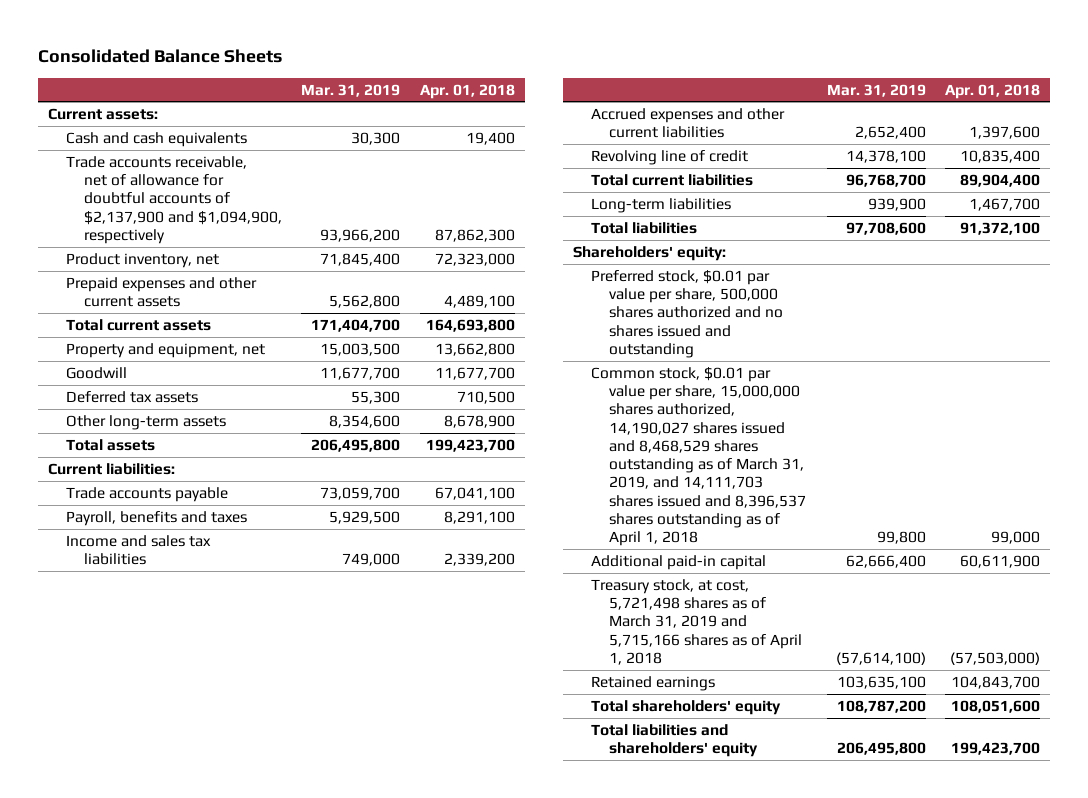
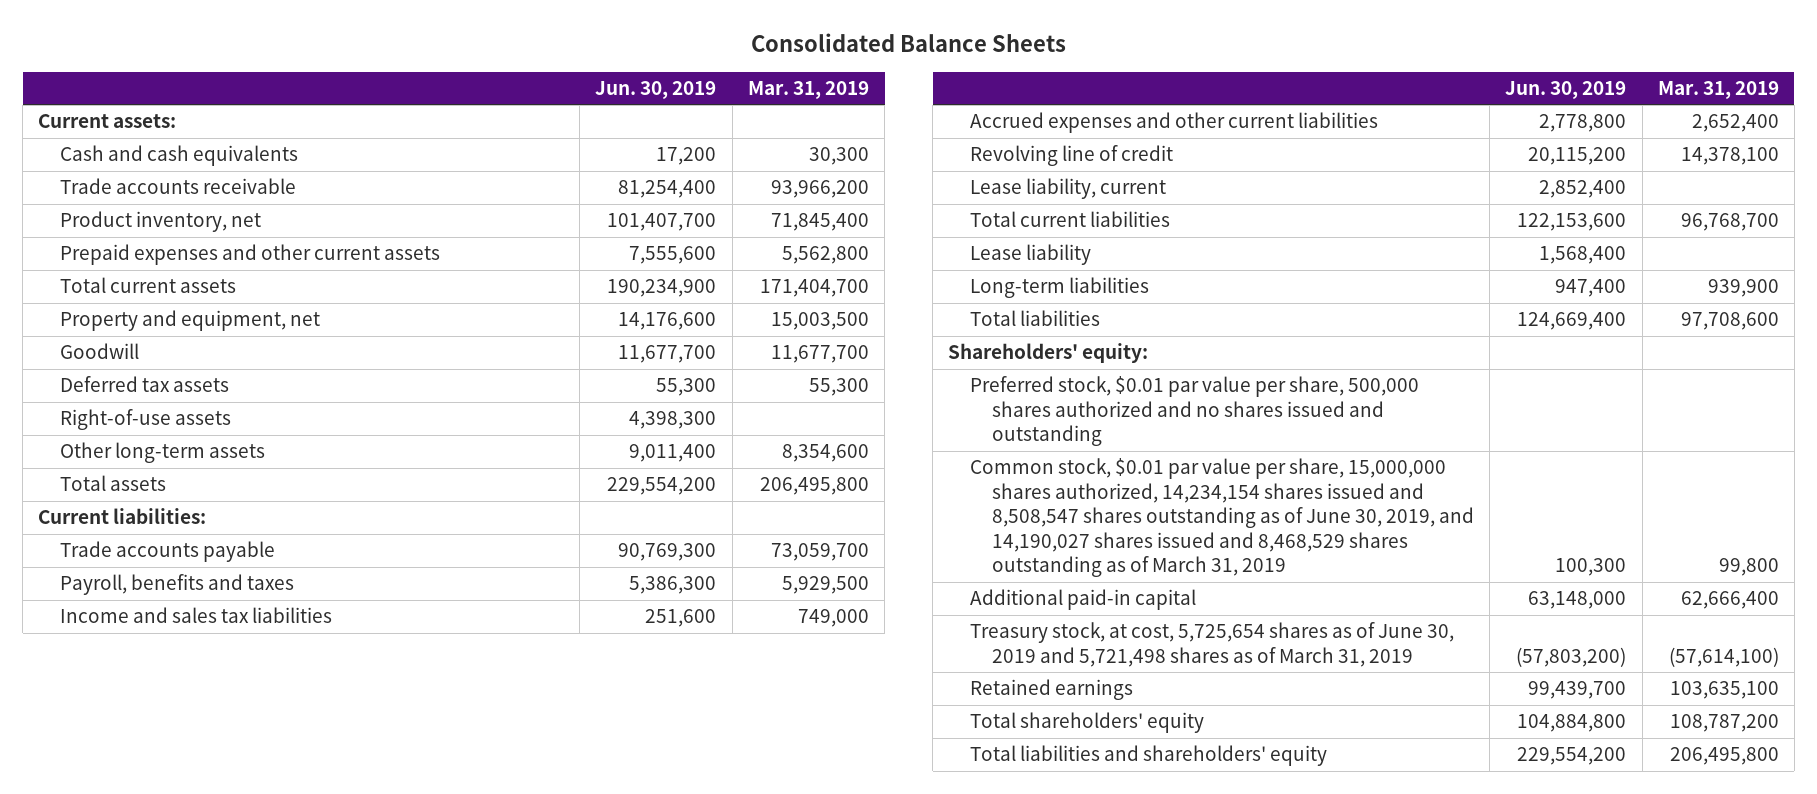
- | Mar. 31, 2019 | Apr. 01, 2018
+ | Jun. 30, 2019 | Mar. 31, 2019
- Trade accounts receivable, net of allowance for doubtful accounts of $2,137,900 and $1,094,900, respectively | 93,966,200 | 87,862,300
+ Trade accounts receivable | 81,254,400 | 93,966,200
+ Right-of-use assets | 4,398,300 |
+ Lease liability, current | 2,852,400 |
+ Lease liability | 1,568,400 |
- Common stock, $0.01 par value per share, 15,000,000 shares authorized, 14,190,027 shares issued and 8,468,529 shares outstanding as of March 31, 2019, and 14,111,703 shares issued and 8,396,537 shares outstanding as of April 1, 2018 | 99,800 | 99,000
+ Common stock, $0.01 par value per share, 15,000,000 shares authorized, 14,234,154 shares issued and 8,508,547 shares outstanding as of June 30, 2019, and 14,190,027 shares issued and 8,468,529 shares outstanding as of March 31, 2019 | 100,300 | 99,800
- Treasury stock, at cost, 5,721,498 shares as of March 31, 2019 and 5,715,166 shares as of April 1, 2018 | (57,614,100) | (57,503,000)
+ Treasury stock, at cost, 5,725,654 shares as of June 30, 2019 and 5,721,498 shares as of March 31, 2019 | (57,803,200) | (57,614,100)

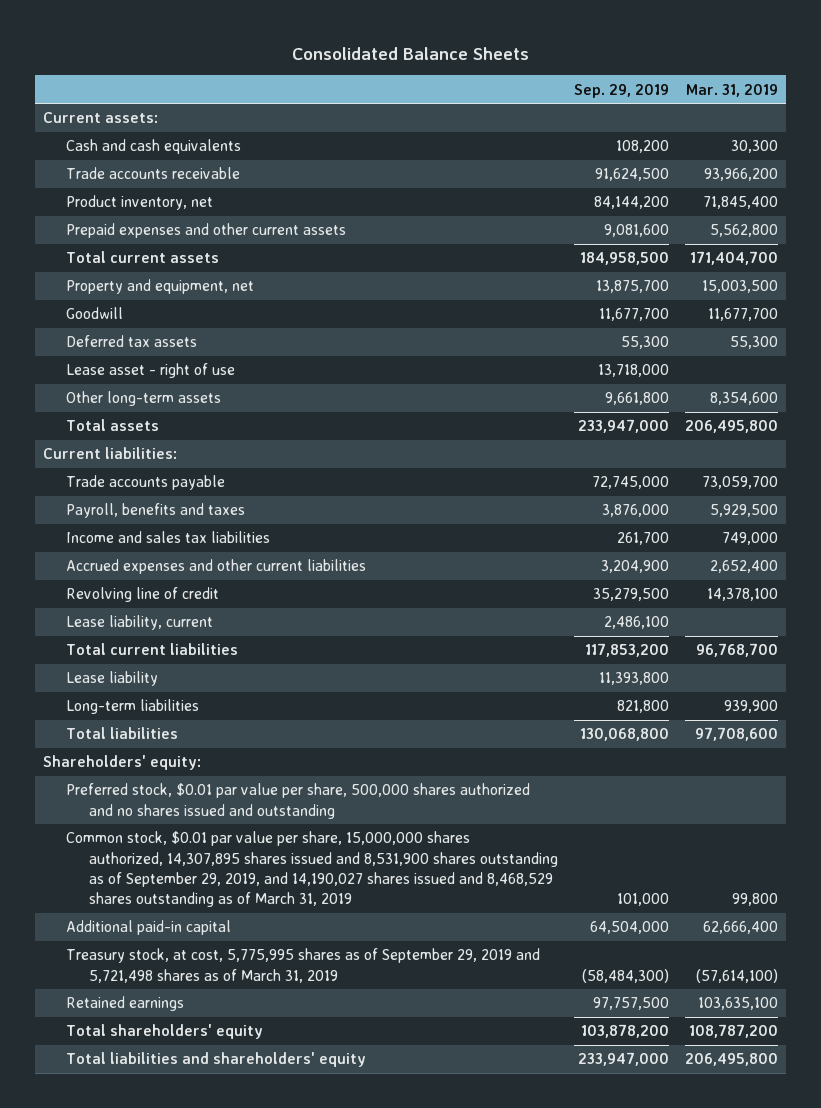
- | Jun. 30, 2019 | Mar. 31, 2019
+ | Sep. 29, 2019 | Mar. 31, 2019
- Right-of-use assets | 4,398,300 |
+ Lease asset - right of use | 13,718,000 |
- Common stock, $0.01 par value per share, 15,000,000 shares authorized, 14,234,154 shares issued and 8,508,547 shares outstanding as of June 30, 2019, and 14,190,027 shares issued and 8,468,529 shares outstanding as of March 31, 2019 | 100,300 | 99,800
+ Common stock, $0.01 par value per share, 15,000,000 shares authorized, 14,307,895 shares issued and 8,531,900 shares outstanding as of September 29, 2019, and 14,190,027 shares issued and 8,468,529 shares outstanding as of March 31, 2019 | 101,000 | 99,800
- Treasury stock, at cost, 5,725,654 shares as of June 30, 2019 and 5,721,498 shares as of March 31, 2019 | (57,803,200) | (57,614,100)
+ Treasury stock, at cost, 5,775,995 shares as of September 29, 2019 and 5,721,498 shares as of March 31, 2019 | (58,484,300) | (57,614,100)

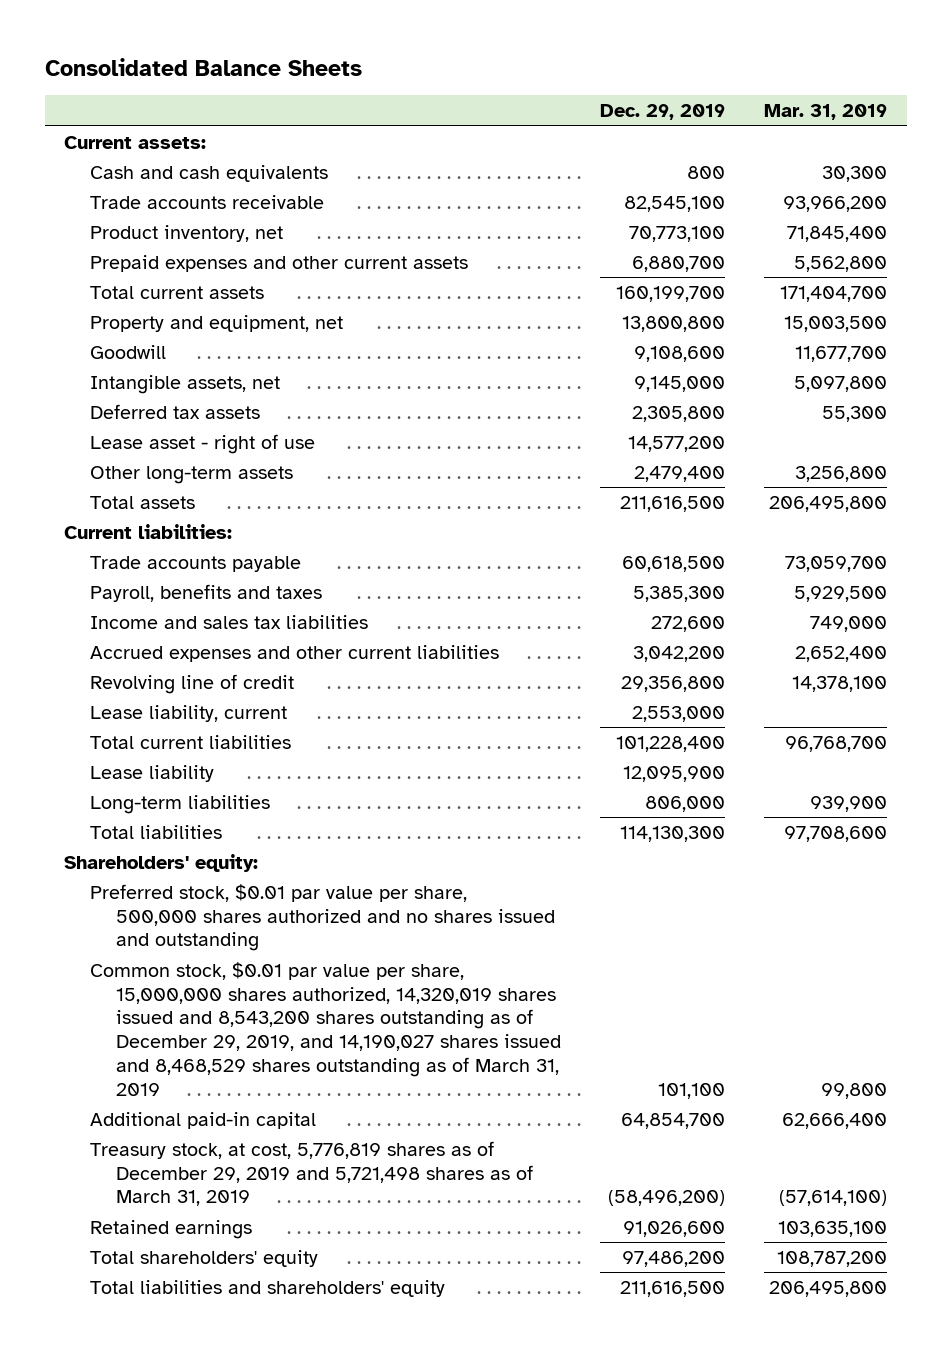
- | Sep. 29, 2019 | Mar. 31, 2019
+ | Dec. 29, 2019 | Mar. 31, 2019
+ Intangible assets, net | 9,145,000 | 5,097,800
- Other long-term assets | 9,661,800 | 8,354,600
+ Other long-term assets | 2,479,400 | 3,256,800
- Common stock, $0.01 par value per share, 15,000,000 shares authorized, 14,307,895 shares issued and 8,531,900 shares outstanding as of September 29, 2019, and 14,190,027 shares issued and 8,468,529 shares outstanding as of March 31, 2019 | 101,000 | 99,800
+ Common stock, $0.01 par value per share, 15,000,000 shares authorized, 14,320,019 shares issued and 8,543,200 shares outstanding as of December 29, 2019, and 14,190,027 shares issued and 8,468,529 shares outstanding as of March 31, 2019 | 101,100 | 99,800
- Treasury stock, at cost, 5,775,995 shares as of September 29, 2019 and 5,721,498 shares as of March 31, 2019 | (58,484,300) | (57,614,100)
+ Treasury stock, at cost, 5,776,819 shares as of December 29, 2019 and 5,721,498 shares as of March 31, 2019 | (58,496,200) | (57,614,100)

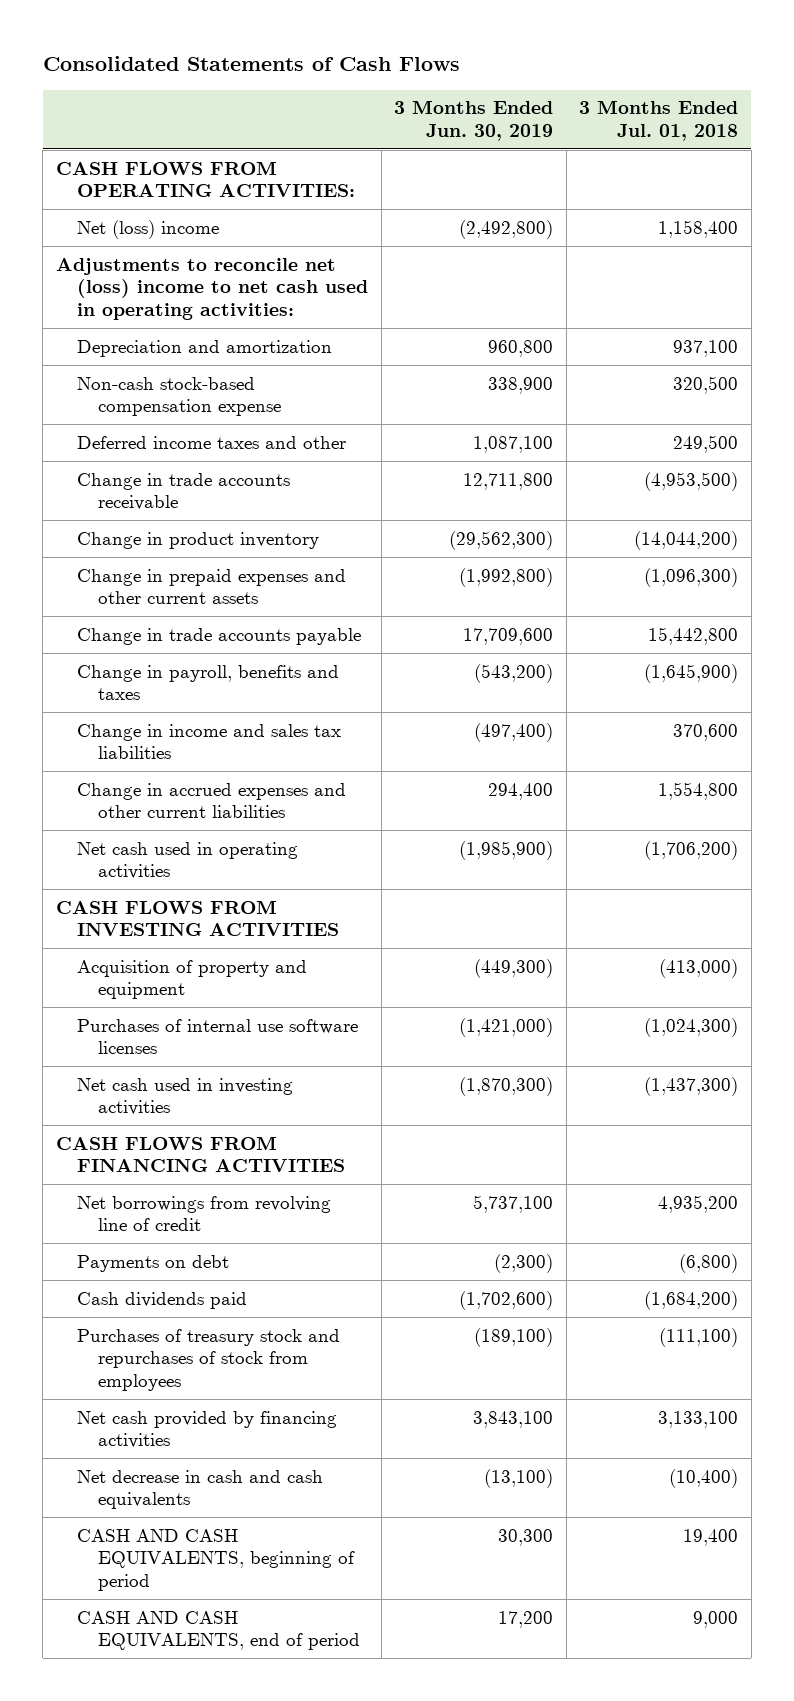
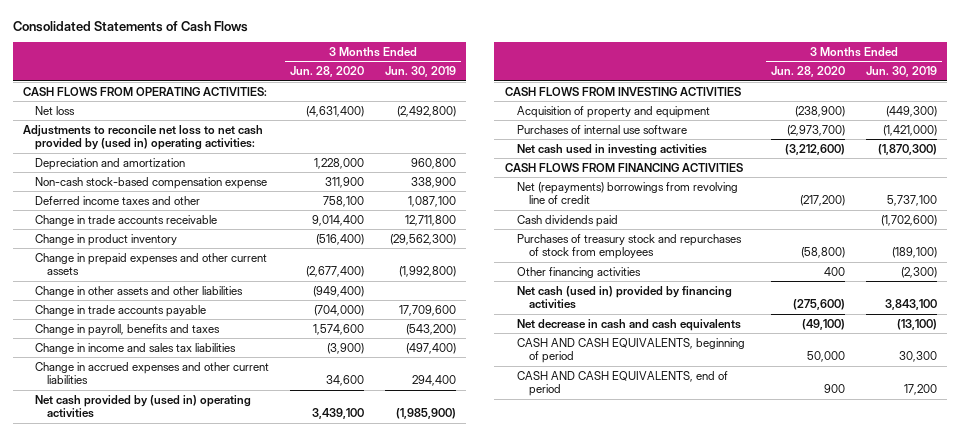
- | 3 Months Ended Jun. 30, 2019 | 3 Months Ended Jul. 01, 2018
+ | 3 Months Ended Jun. 28, 2020 | 3 Months Ended Jun. 30, 2019
- Net (loss) income | (2,492,800) | 1,158,400
- Adjustments to reconcile net (loss) income to net cash used in operating activities:
+ Net loss | (4,631,400) | (2,492,800)
+ Adjustments to reconcile net loss to net cash provided by (used in) operating activities:
+ Change in other assets and other liabilities | (949,400) |
- Net cash used in operating activities | (1,985,900) | (1,706,200)
+ Net cash provided by (used in) operating activities | 3,439,100 | (1,985,900)
- Purchases of internal use software licenses | (1,421,000) | (1,024,300)
+ Purchases of internal use software | (2,973,700) | (1,421,000)
- Net borrowings from revolving line of credit | 5,737,100 | 4,935,200
- Payments on debt | (2,300) | (6,800)
+ Net (repayments) borrowings from revolving line of credit | (217,200) | 5,737,100
- Net cash provided by financing activities | 3,843,100 | 3,133,100
+ Other financing activities | 400 | (2,300)
+ Net cash (used in) provided by financing activities | (275,600) | 3,843,100

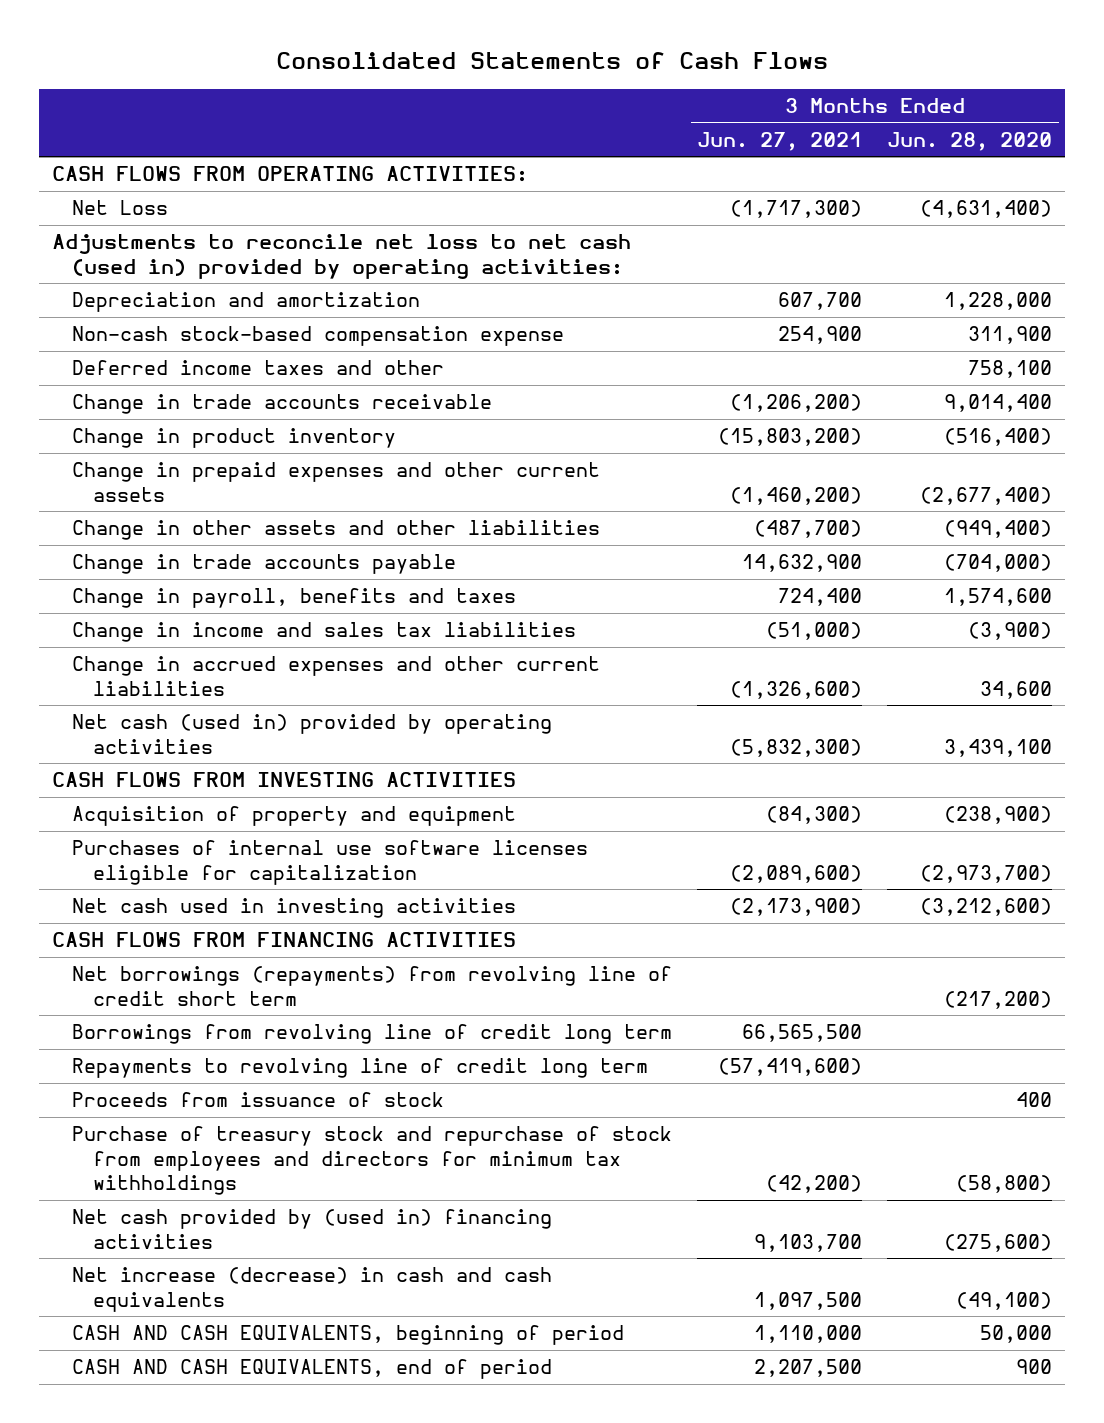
- | 3 Months Ended Jun. 28, 2020 | 3 Months Ended Jun. 30, 2019
+ | 3 Months Ended Jun. 27, 2021 | 3 Months Ended Jun. 28, 2020
- Net loss | (4,631,400) | (2,492,800)
- Adjustments to reconcile net loss to net cash provided by (used in) operating activities:
+ Net Loss | (1,717,300) | (4,631,400)
+ Adjustments to reconcile net loss to net cash (used in) provided by operating activities:
- Net cash provided by (used in) operating activities | 3,439,100 | (1,985,900)
+ Net cash (used in) provided by operating activities | (5,832,300) | 3,439,100
- Purchases of internal use software | (2,973,700) | (1,421,000)
+ Purchases of internal use software licenses eligible for capitalization | (2,089,600) | (2,973,700)
- Net (repayments) borrowings from revolving line of credit | (217,200) | 5,737,100
- Cash dividends paid | | (1,702,600)
- Purchases of treasury stock and repurchases of stock from employees | (58,800) | (189,100)
- Other financing activities | 400 | (2,300)
- Net cash (used in) provided by financing activities | (275,600) | 3,843,100
- Net decrease in cash and cash equivalents | (49,100) | (13,100)
+ Net borrowings (repayments) from revolving line of credit short term | | (217,200)
+ Borrowings from revolving line of credit long term | 66,565,500 |
+ Repayments to revolving line of credit long term | (57,419,600) |
+ Proceeds from issuance of stock | | 400
+ Purchase of treasury stock and repurchase of stock from employees and directors for minimum tax withholdings | (42,200) | (58,800)
+ Net cash provided by (used in) financing activities | 9,103,700 | (275,600)
+ Net increase (decrease) in cash and cash equivalents | 1,097,500 | (49,100)

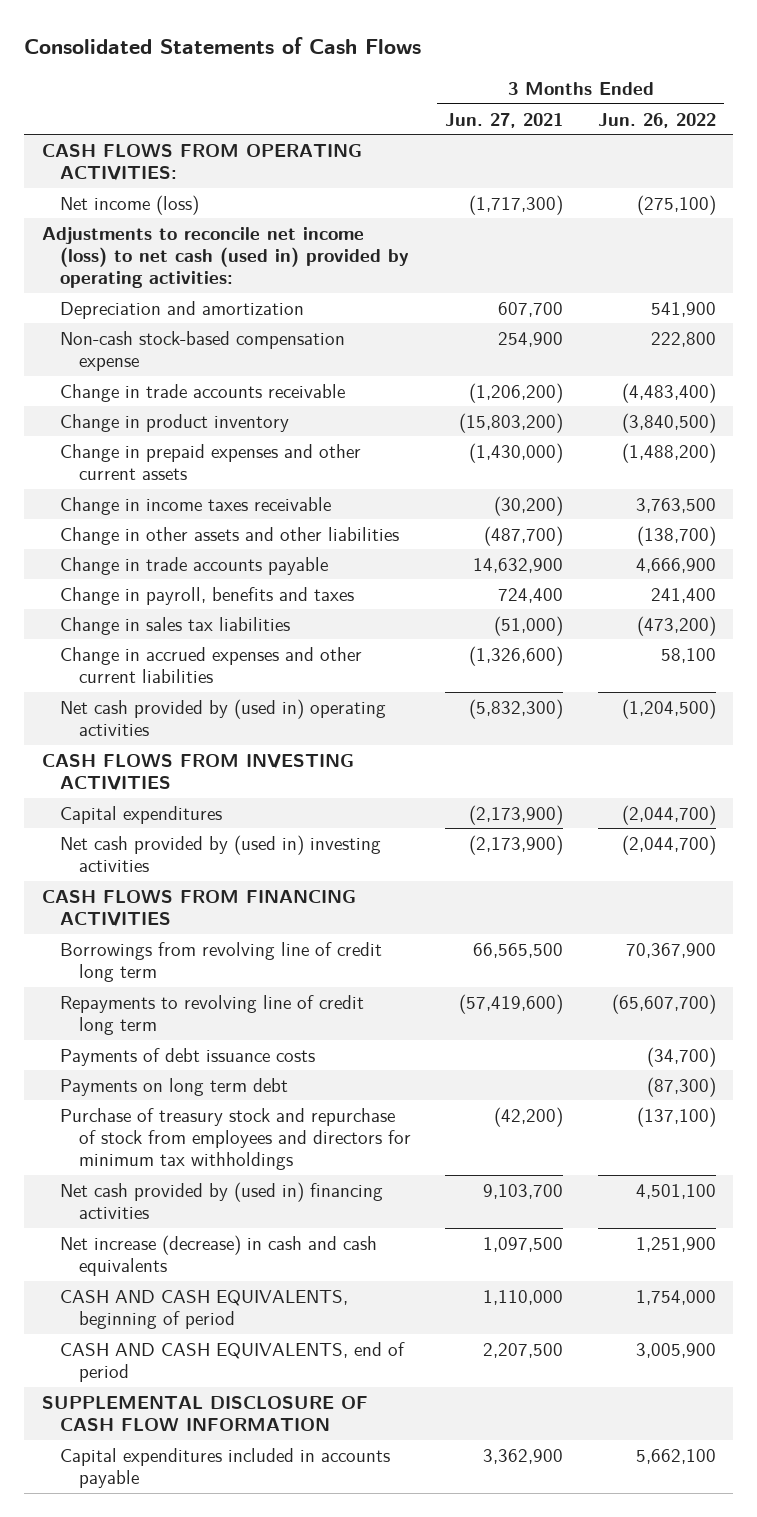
- | 3 Months Ended Jun. 27, 2021 | 3 Months Ended Jun. 28, 2020
+ | 3 Months Ended Jun. 27, 2021 | 3 Months Ended Jun. 26, 2022
- Net Loss | (1,717,300) | (4,631,400)
- Adjustments to reconcile net loss to net cash (used in) provided by operating activities:
+ Net income (loss) | (1,717,300) | (275,100)
+ Adjustments to reconcile net income (loss) to net cash (used in) provided by operating activities:
- Deferred income taxes and other | | 758,100
- Change in prepaid expenses and other current assets | (1,460,200) | (2,677,400)
+ Change in prepaid expenses and other current assets | (1,430,000) | (1,488,200)
+ Change in income taxes receivable | (30,200) | 3,763,500
- Change in income and sales tax liabilities | (51,000) | (3,900)
+ Change in sales tax liabilities | (51,000) | (473,200)
- Net cash (used in) provided by operating activities | (5,832,300) | 3,439,100
+ Net cash provided by (used in) operating activities | (5,832,300) | (1,204,500)
- Acquisition of property and equipment | (84,300) | (238,900)
- Purchases of internal use software licenses eligible for capitalization | (2,089,600) | (2,973,700)
- Net cash used in investing activities | (2,173,900) | (3,212,600)
+ Capital expenditures | (2,173,900) | (2,044,700)
+ Net cash provided by (used in) investing activities | (2,173,900) | (2,044,700)
- Net borrowings (repayments) from revolving line of credit short term | | (217,200)
- Proceeds from issuance of stock | | 400
+ Payments of debt issuance costs | | (34,700)
+ Payments on long term debt | | (87,300)
+ SUPPLEMENTAL DISCLOSURE OF CASH FLOW INFORMATION
+ Capital expenditures included in accounts payable | 3,362,900 | 5,662,100

